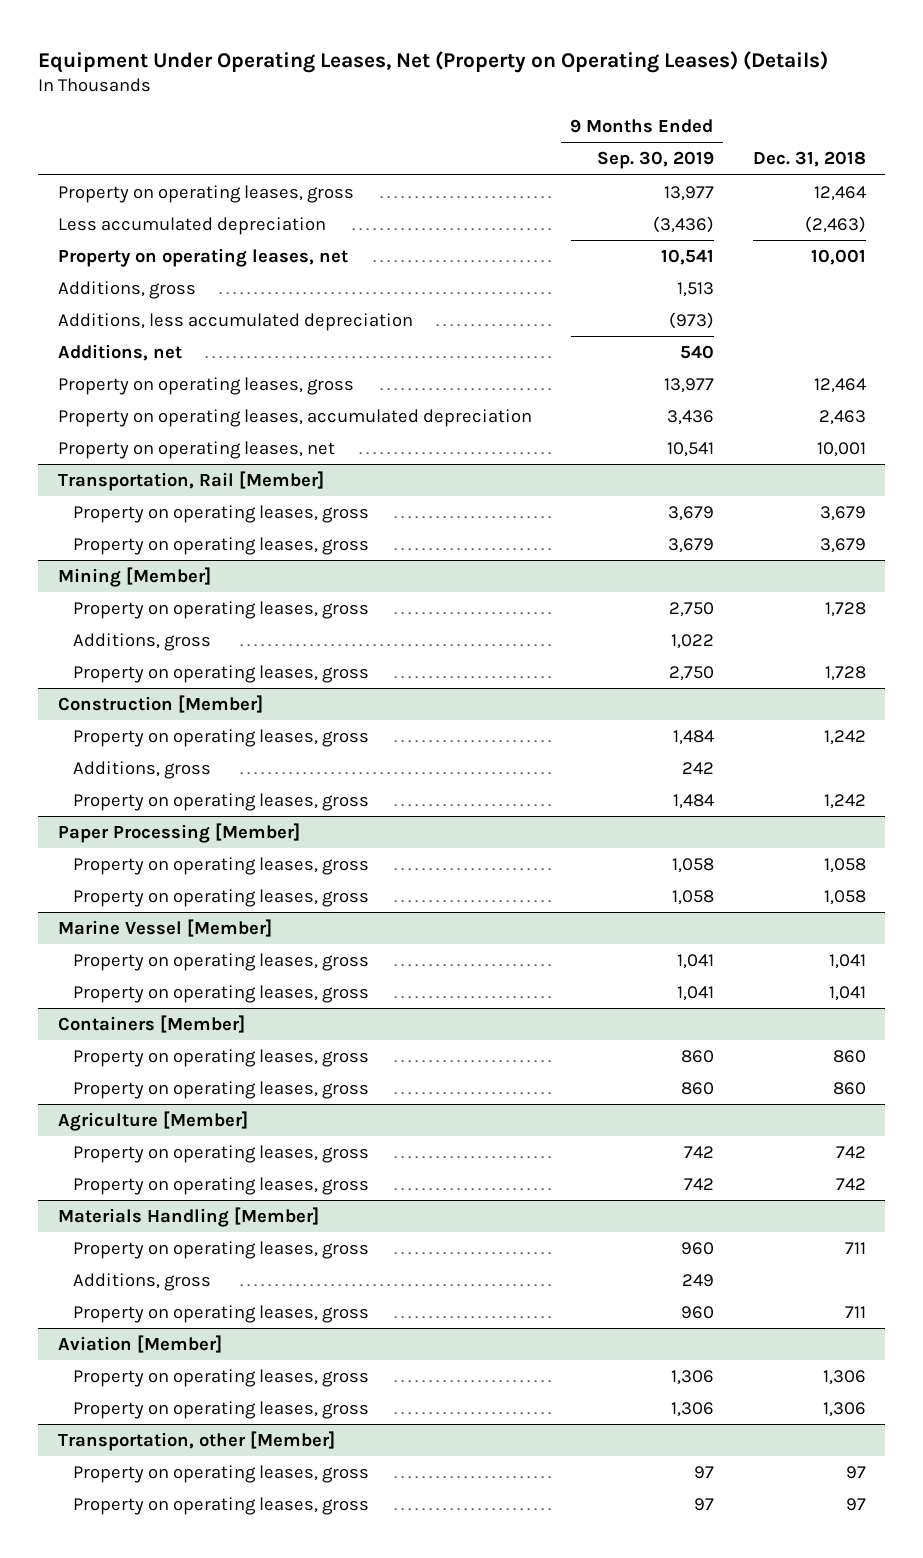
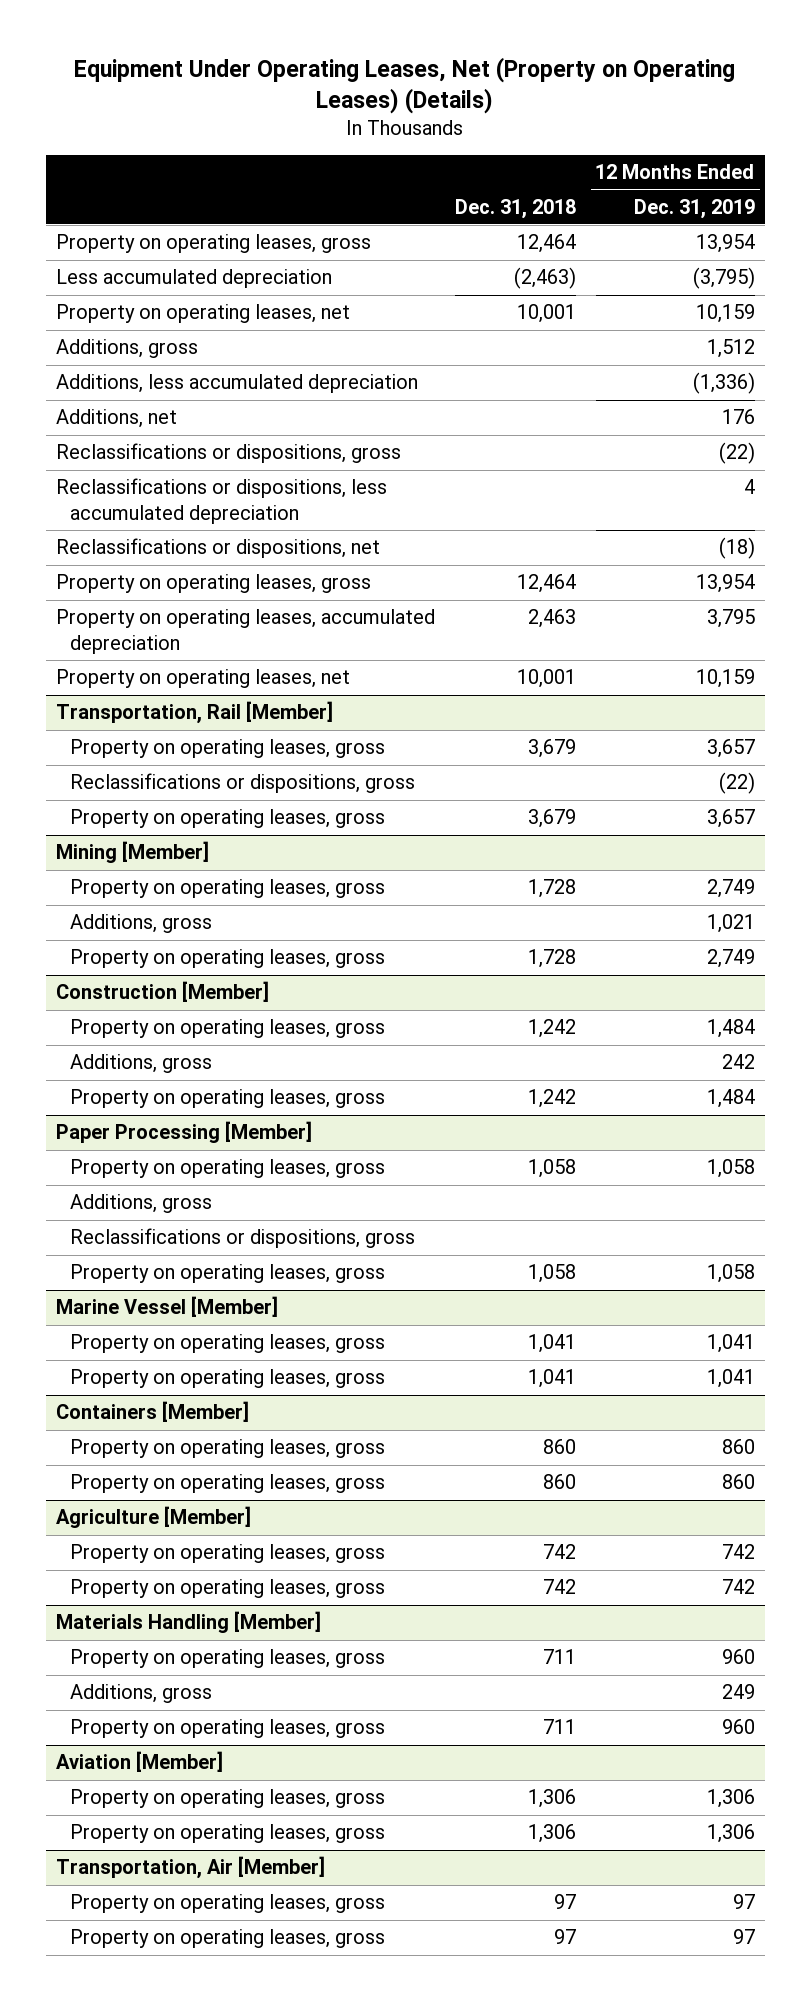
- | 9 Months Ended Sep. 30, 2019 | Dec. 31, 2018
+ | Dec. 31, 2018 | 12 Months Ended Dec. 31, 2019
+ Reclassifications or dispositions, gross | | (22)
+ Reclassifications or dispositions, less accumulated depreciation | | 4
+ Reclassifications or dispositions, net | | (18)
@ Transportation, Rail [Member]
+ Reclassifications or dispositions, gross | | (22)
@ Paper Processing [Member]
+ Additions, gross
+ Reclassifications or dispositions, gross
- Transportation, other [Member]
+ Transportation, Air [Member]

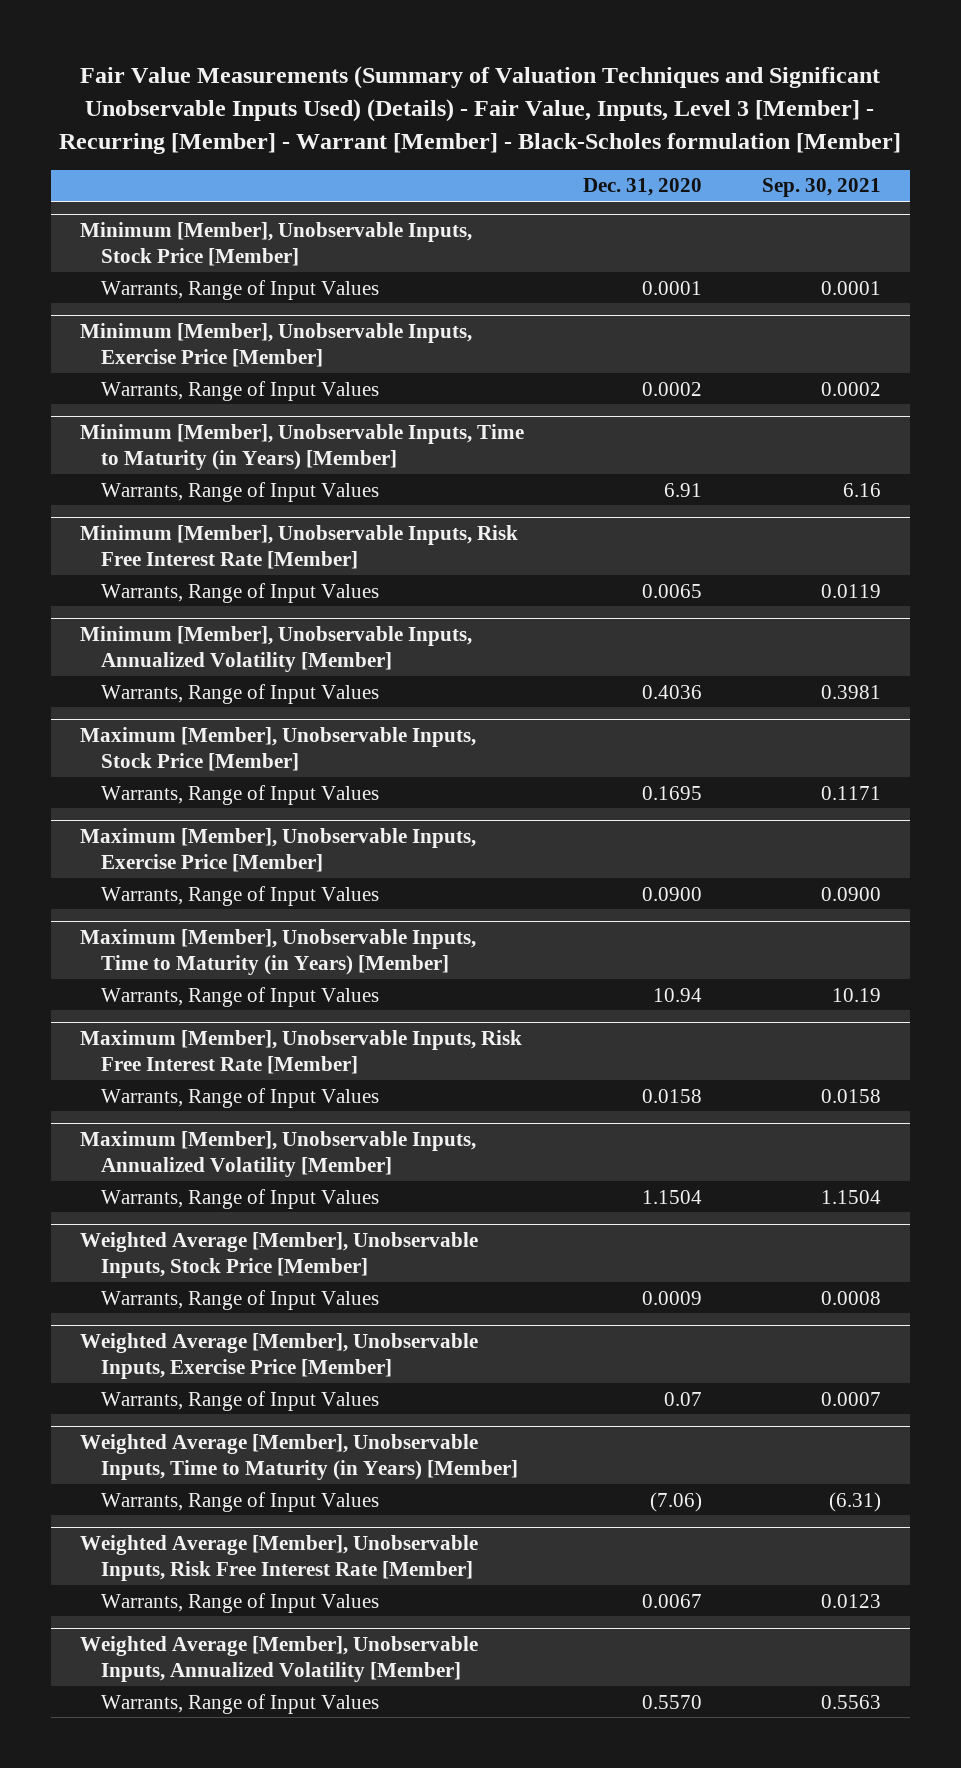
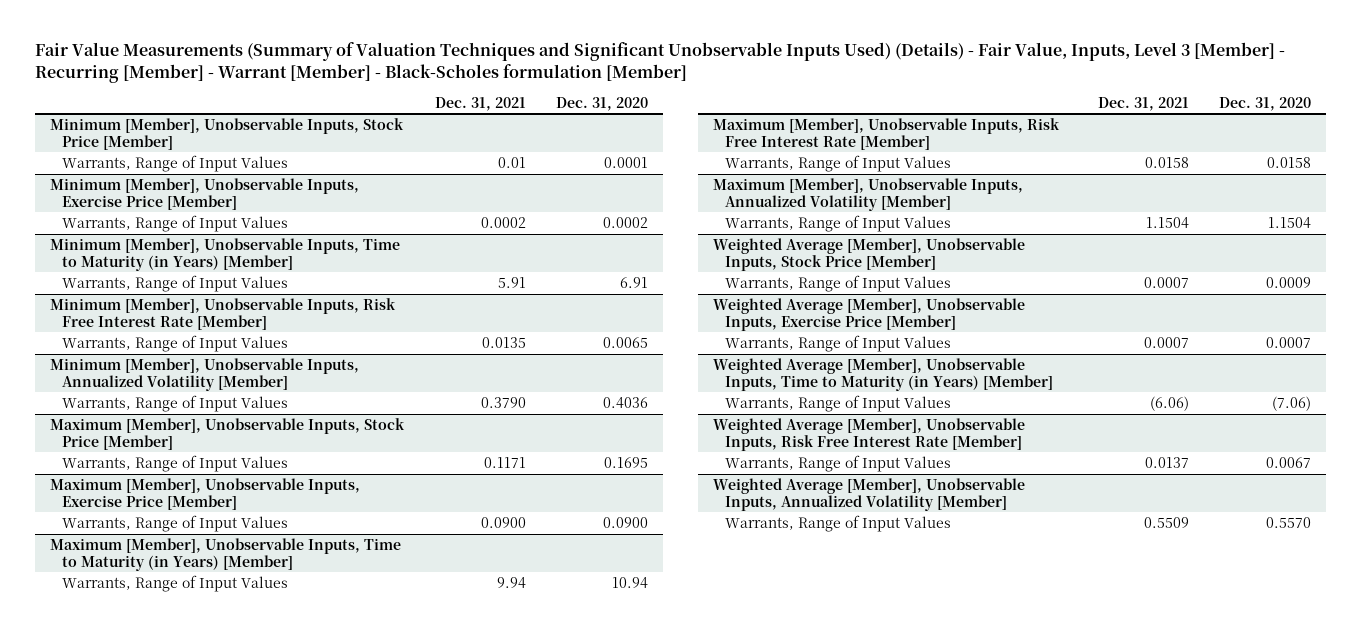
- | Dec. 31, 2020 | Sep. 30, 2021
+ | Dec. 31, 2021 | Dec. 31, 2020
@ Weighted Average [Member], Unobservable Inputs, Exercise Price [Member]
- Warrants, Range of Input Values | 0.07 | 0.0007
+ Warrants, Range of Input Values | 0.0007 | 0.0007

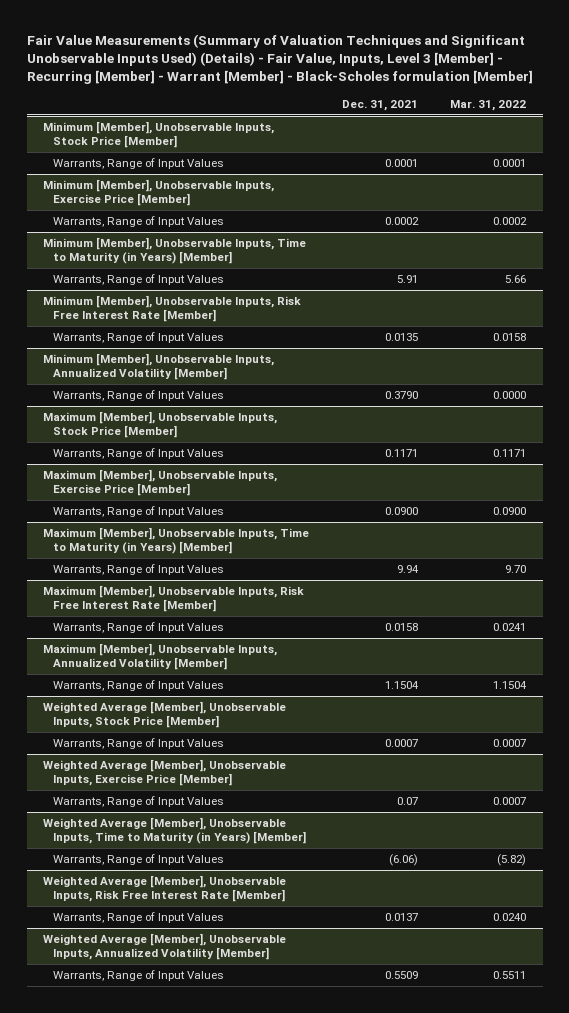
- | Dec. 31, 2021 | Dec. 31, 2020
+ | Dec. 31, 2021 | Mar. 31, 2022
@ Minimum [Member], Unobservable Inputs, Stock Price [Member]
- Warrants, Range of Input Values | 0.01 | 0.0001
+ Warrants, Range of Input Values | 0.0001 | 0.0001
@ Weighted Average [Member], Unobservable Inputs, Exercise Price [Member]
- Warrants, Range of Input Values | 0.0007 | 0.0007
+ Warrants, Range of Input Values | 0.07 | 0.0007

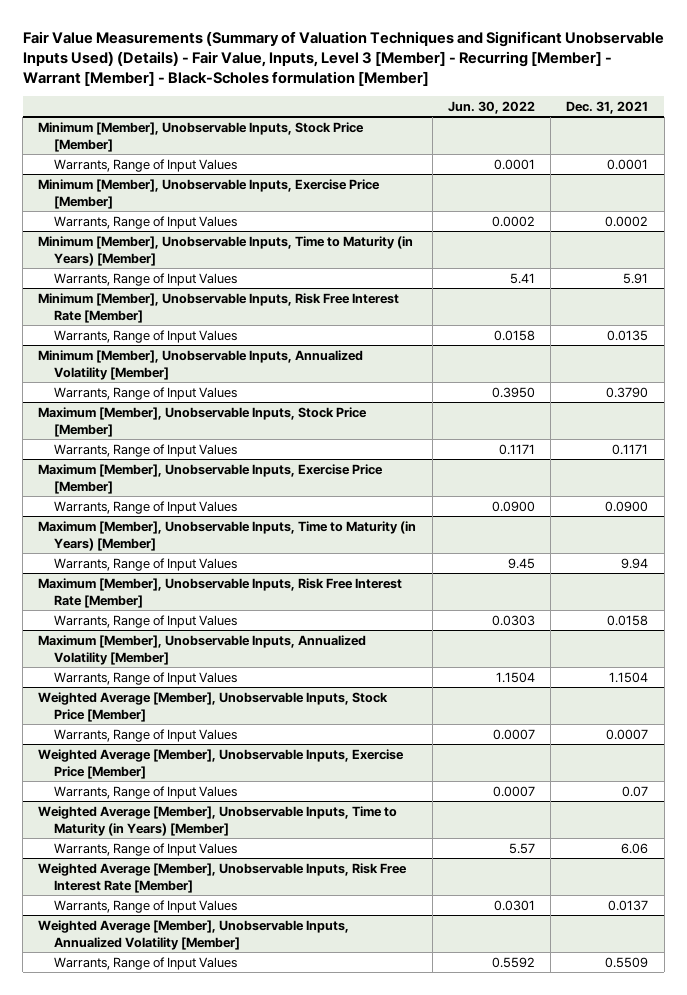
- | Dec. 31, 2021 | Mar. 31, 2022
+ | Jun. 30, 2022 | Dec. 31, 2021
@ Weighted Average [Member], Unobservable Inputs, Time to Maturity (in Years) [Member]
- Warrants, Range of Input Values | (6.06) | (5.82)
+ Warrants, Range of Input Values | 5.57 | 6.06

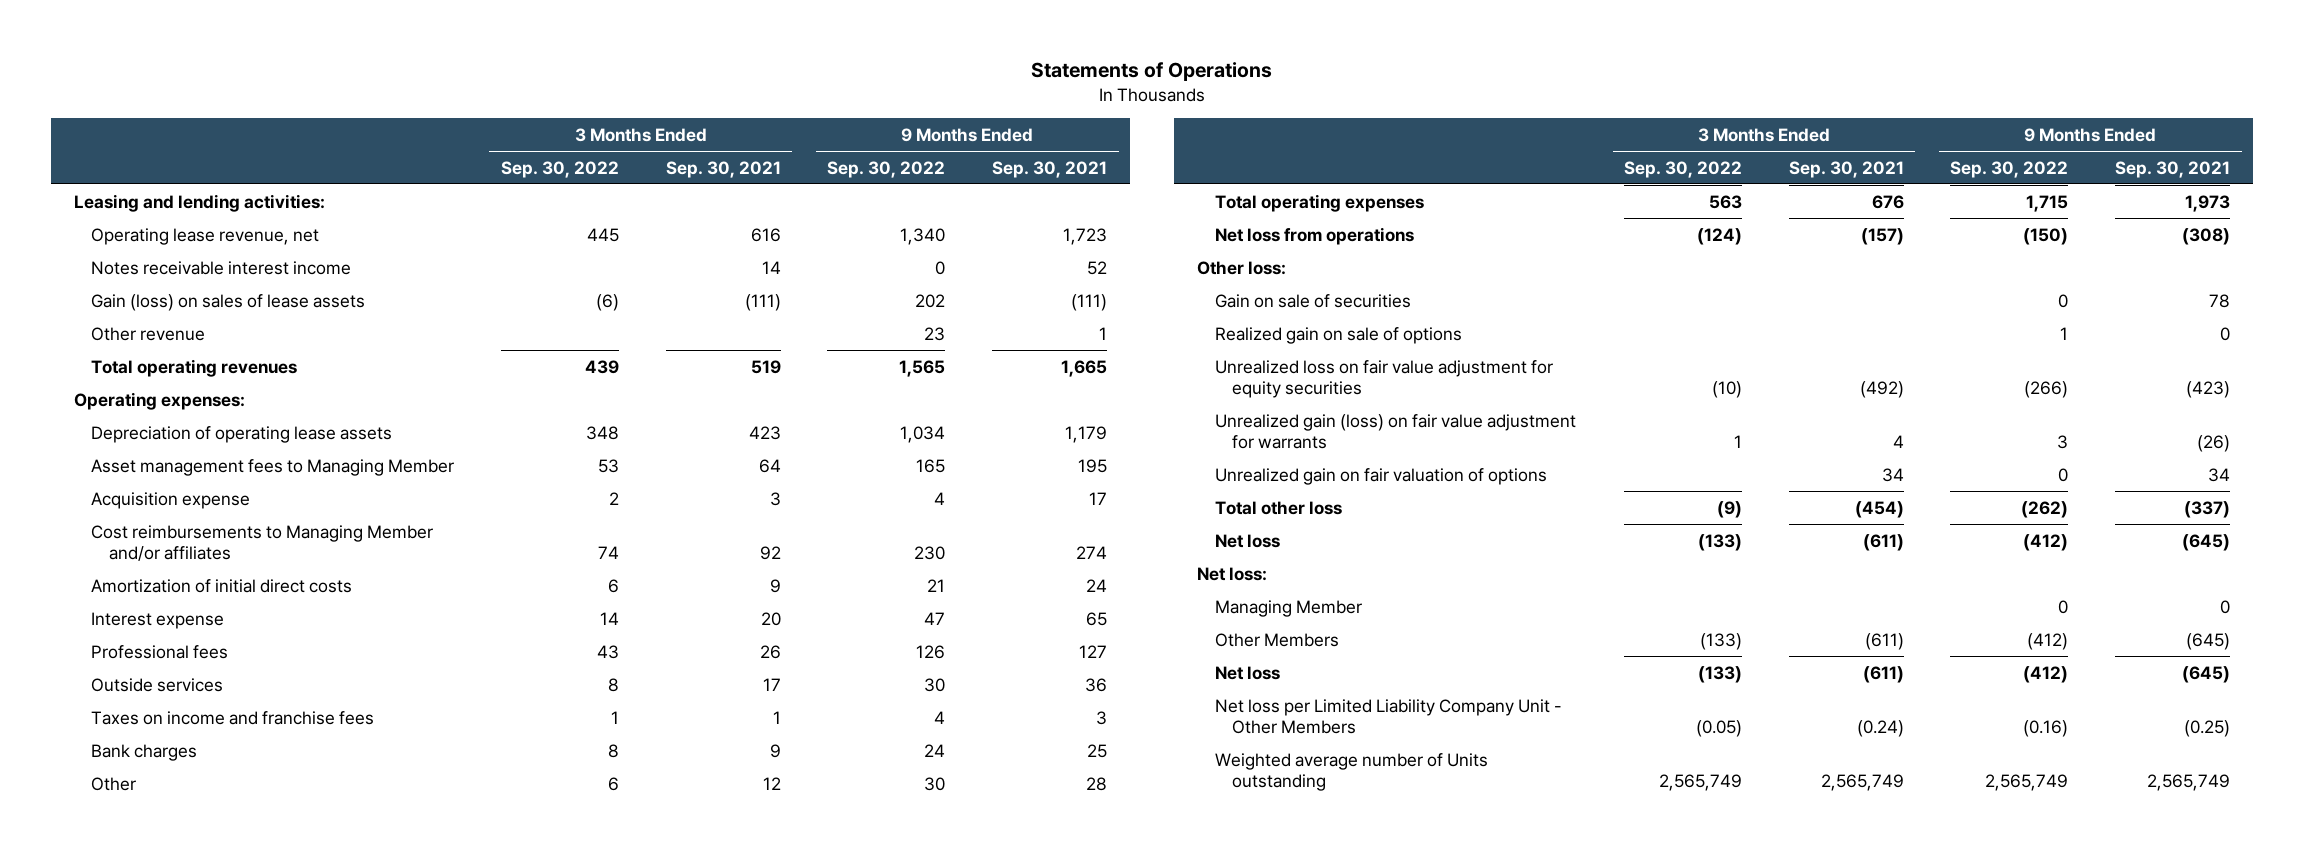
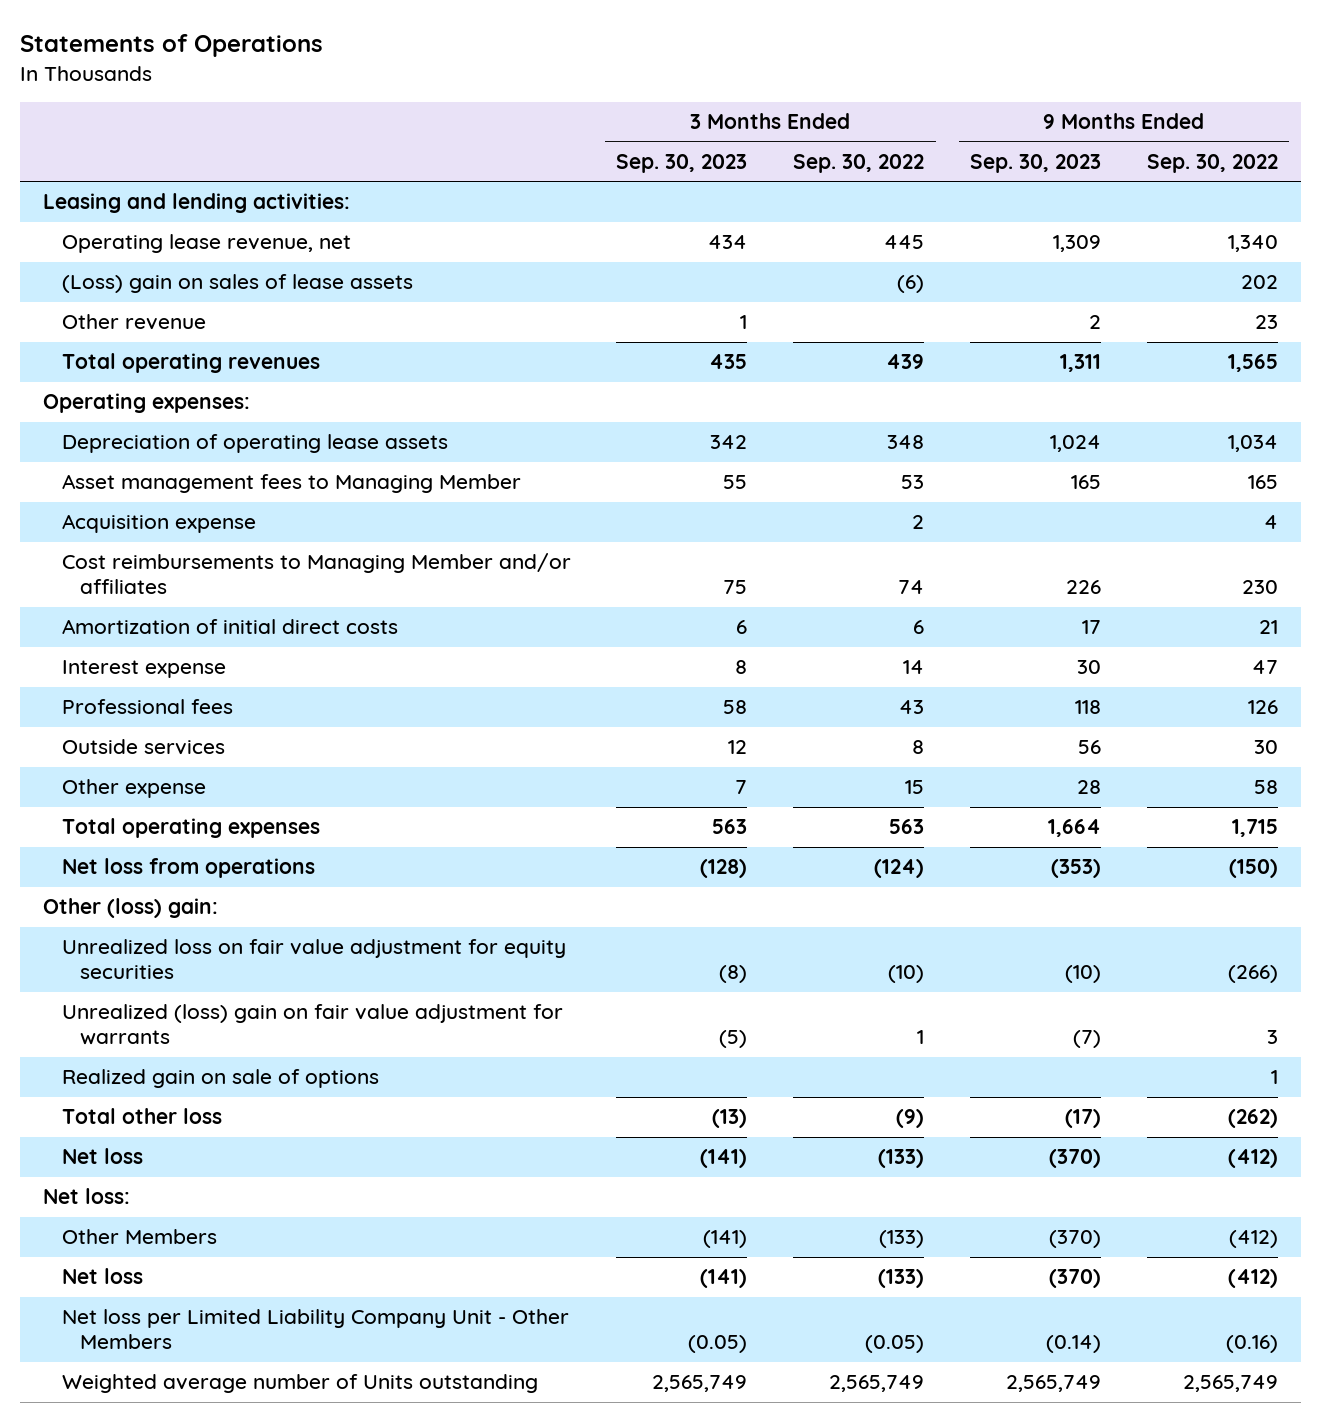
- | 3 Months Ended Sep. 30, 2022 | 3 Months Ended Sep. 30, 2021 | 9 Months Ended Sep. 30, 2022 | 9 Months Ended Sep. 30, 2021
+ | 3 Months Ended Sep. 30, 2023 | 3 Months Ended Sep. 30, 2022 | 9 Months Ended Sep. 30, 2023 | 9 Months Ended Sep. 30, 2022
- Notes receivable interest income | | 14 | 0 | 52
- Gain (loss) on sales of lease assets | (6) | (111) | 202 | (111)
+ (Loss) gain on sales of lease assets | | (6) | | 202
- Taxes on income and franchise fees | 1 | 1 | 4 | 3
- Bank charges | 8 | 9 | 24 | 25
- Other | 6 | 12 | 30 | 28
+ Other expense | 7 | 15 | 28 | 58
- Other loss:
- Gain on sale of securities | | | 0 | 78
+ Other (loss) gain:
- Unrealized gain (loss) on fair value adjustment for warrants | 1 | 4 | 3 | (26)
- Unrealized gain on fair valuation of options | | 34 | 0 | 34
+ Unrealized (loss) gain on fair value adjustment for warrants | (5) | 1 | (7) | 3
moved down: Realized gain on sale of options | | | | 1
- Managing Member | | | 0 | 0

